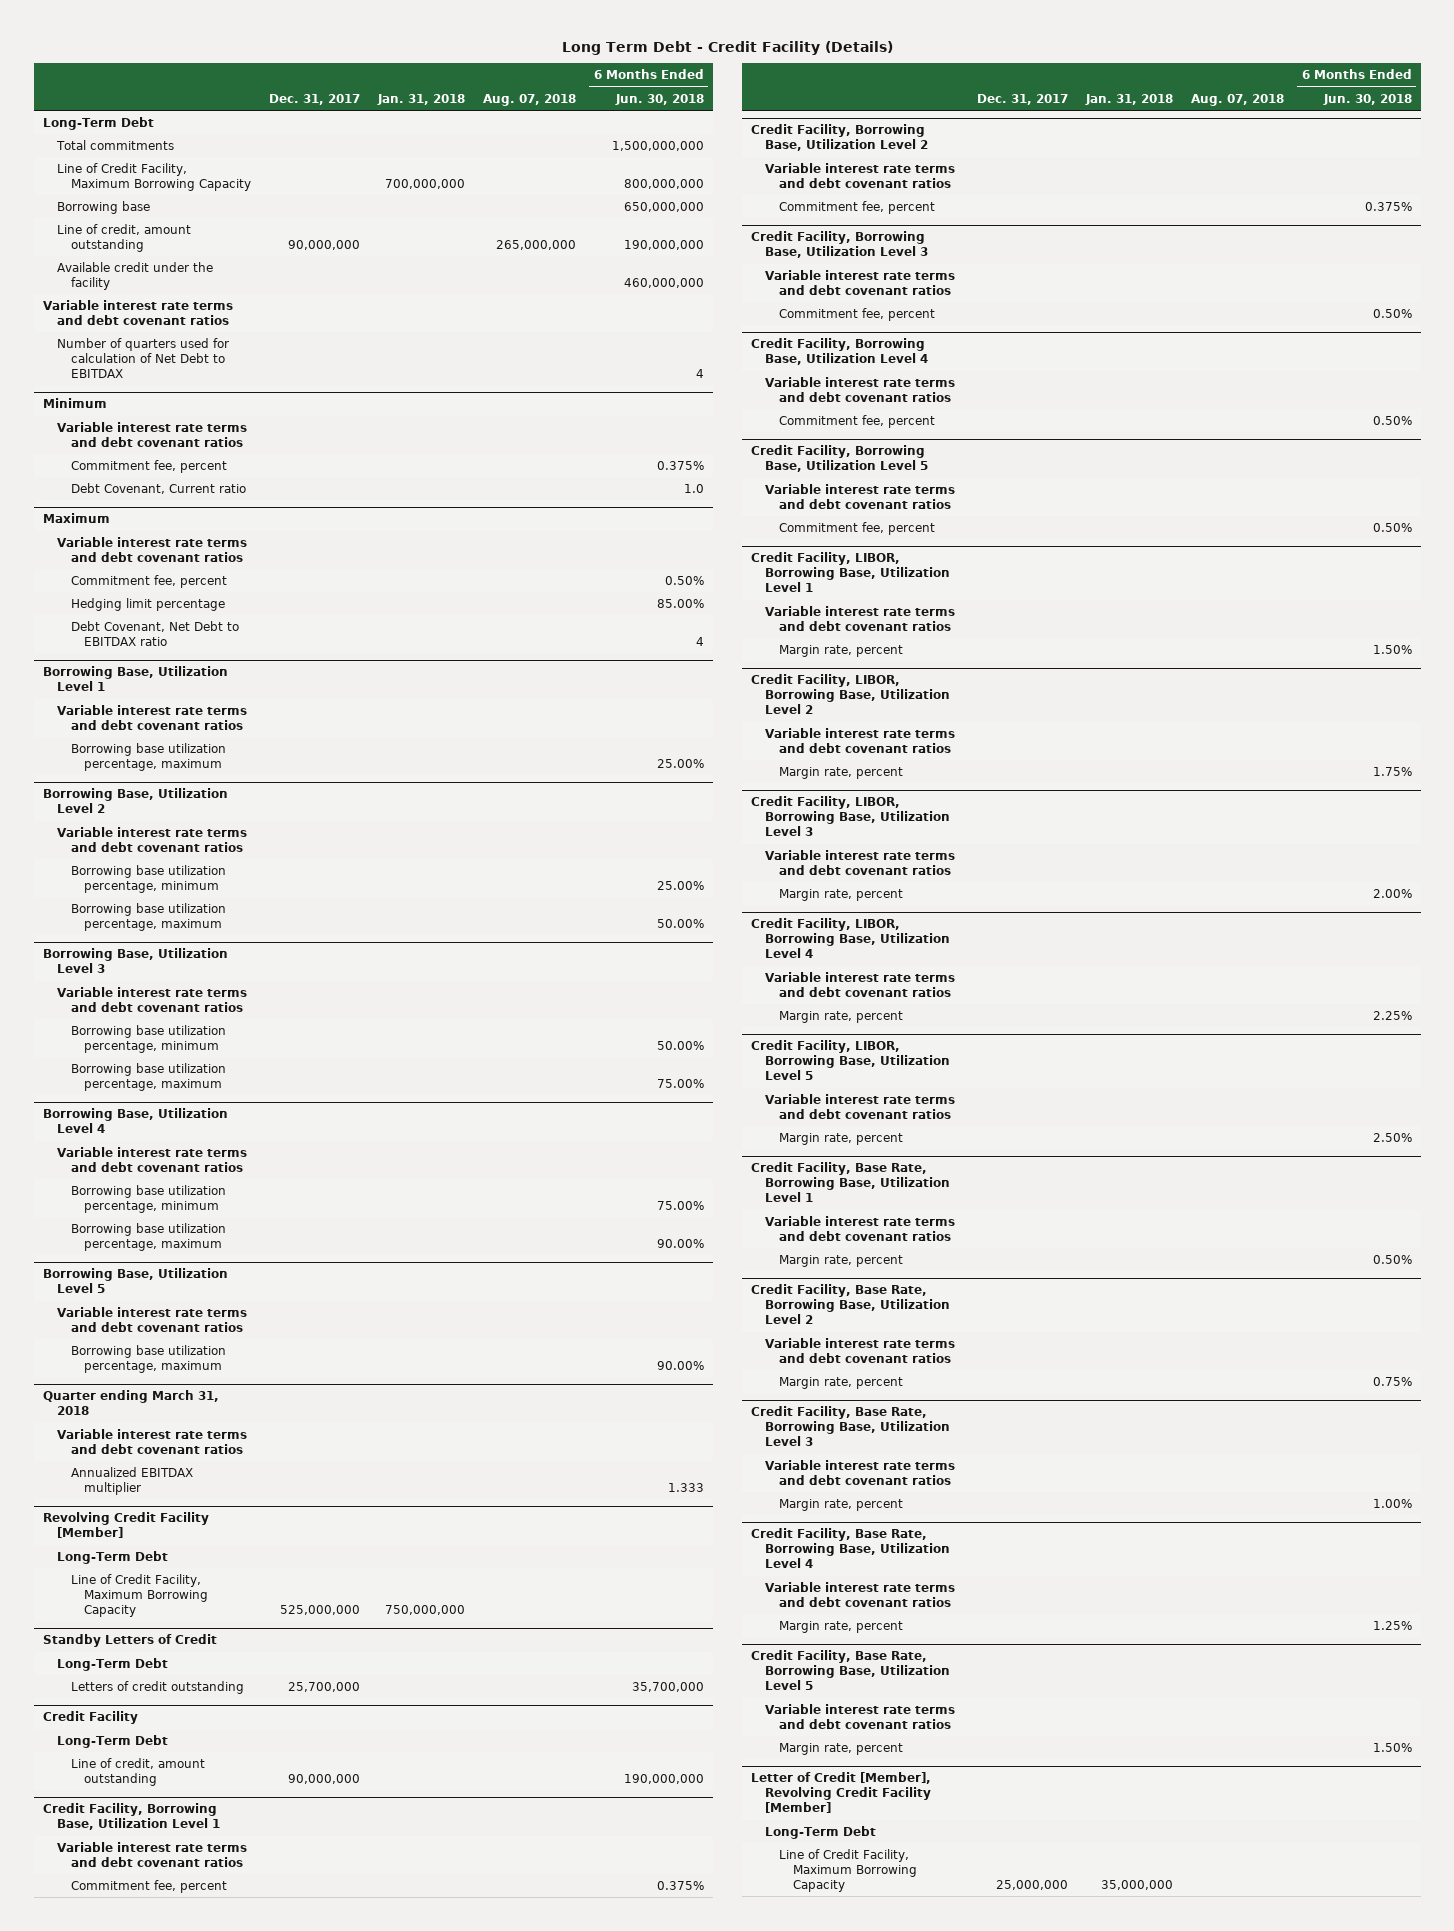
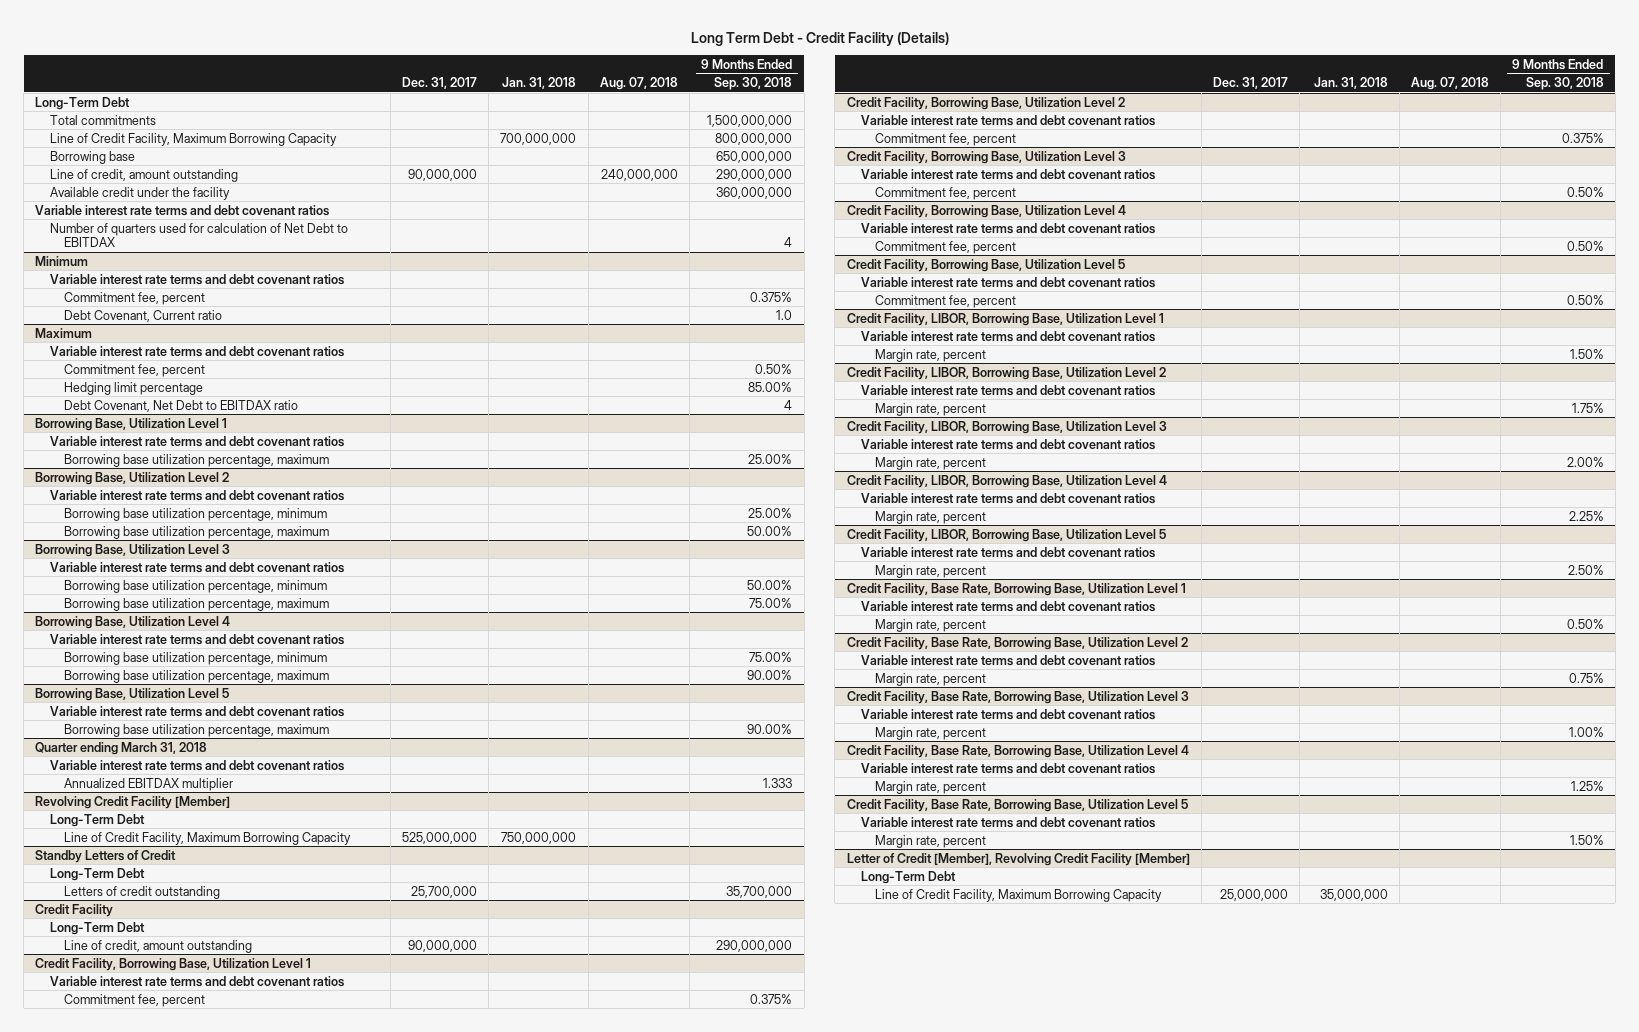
- | Dec. 31, 2017 | Jan. 31, 2018 | Aug. 07, 2018 | 6 Months Ended Jun. 30, 2018
+ | Dec. 31, 2017 | Jan. 31, 2018 | Aug. 07, 2018 | 9 Months Ended Sep. 30, 2018
- Line of credit, amount outstanding | 90,000,000 | | 265,000,000 | 190,000,000
+ Line of credit, amount outstanding | 90,000,000 | | 240,000,000 | 290,000,000

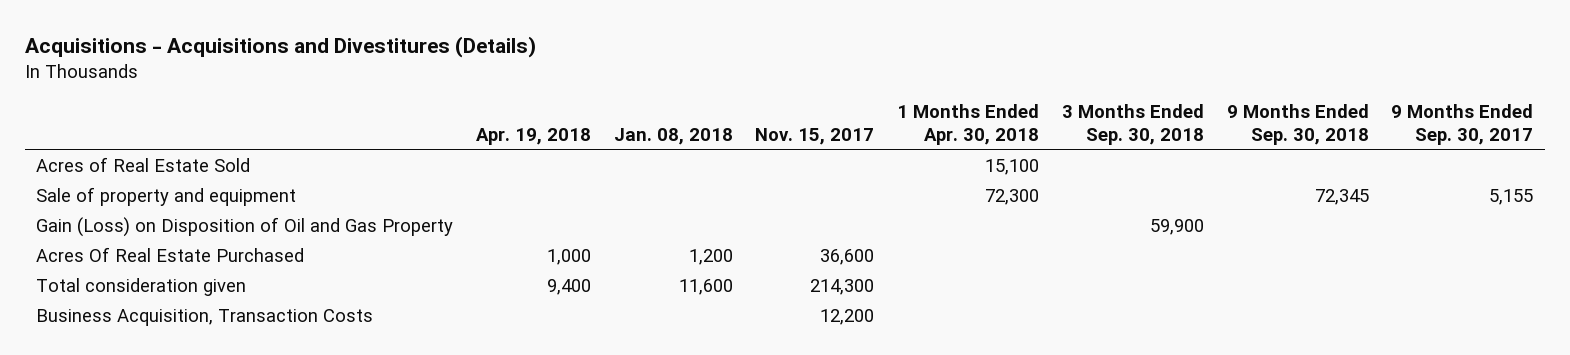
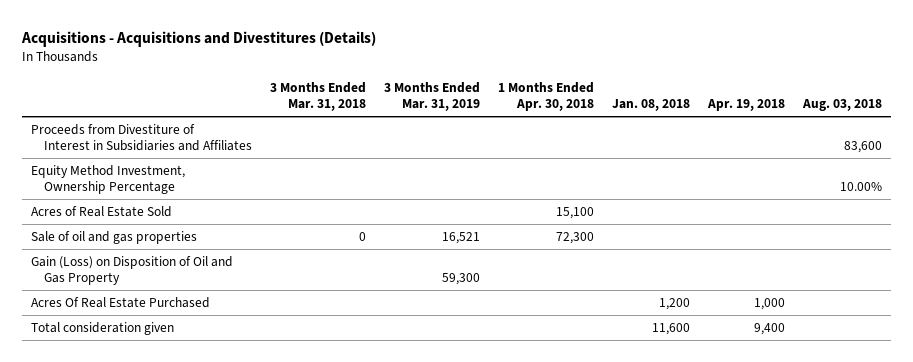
- | Apr. 19, 2018 | Jan. 08, 2018 | Nov. 15, 2017 | 1 Months Ended Apr. 30, 2018 | 3 Months Ended Sep. 30, 2018 | 9 Months Ended Sep. 30, 2018 | 9 Months Ended Sep. 30, 2017
+ | 3 Months Ended Mar. 31, 2018 | 3 Months Ended Mar. 31, 2019 | 1 Months Ended Apr. 30, 2018 | Jan. 08, 2018 | Apr. 19, 2018 | Aug. 03, 2018
+ Proceeds from Divestiture of Interest in Subsidiaries and Affiliates | | | | | | 83,600
+ Equity Method Investment, Ownership Percentage | | | | | | 10.00%
- Sale of property and equipment | | | | 72,300 | | 72,345 | 5,155
+ Sale of oil and gas properties | 0 | 16,521 | 72,300 | | |
- Business Acquisition, Transaction Costs | | | 12,200 | | | |

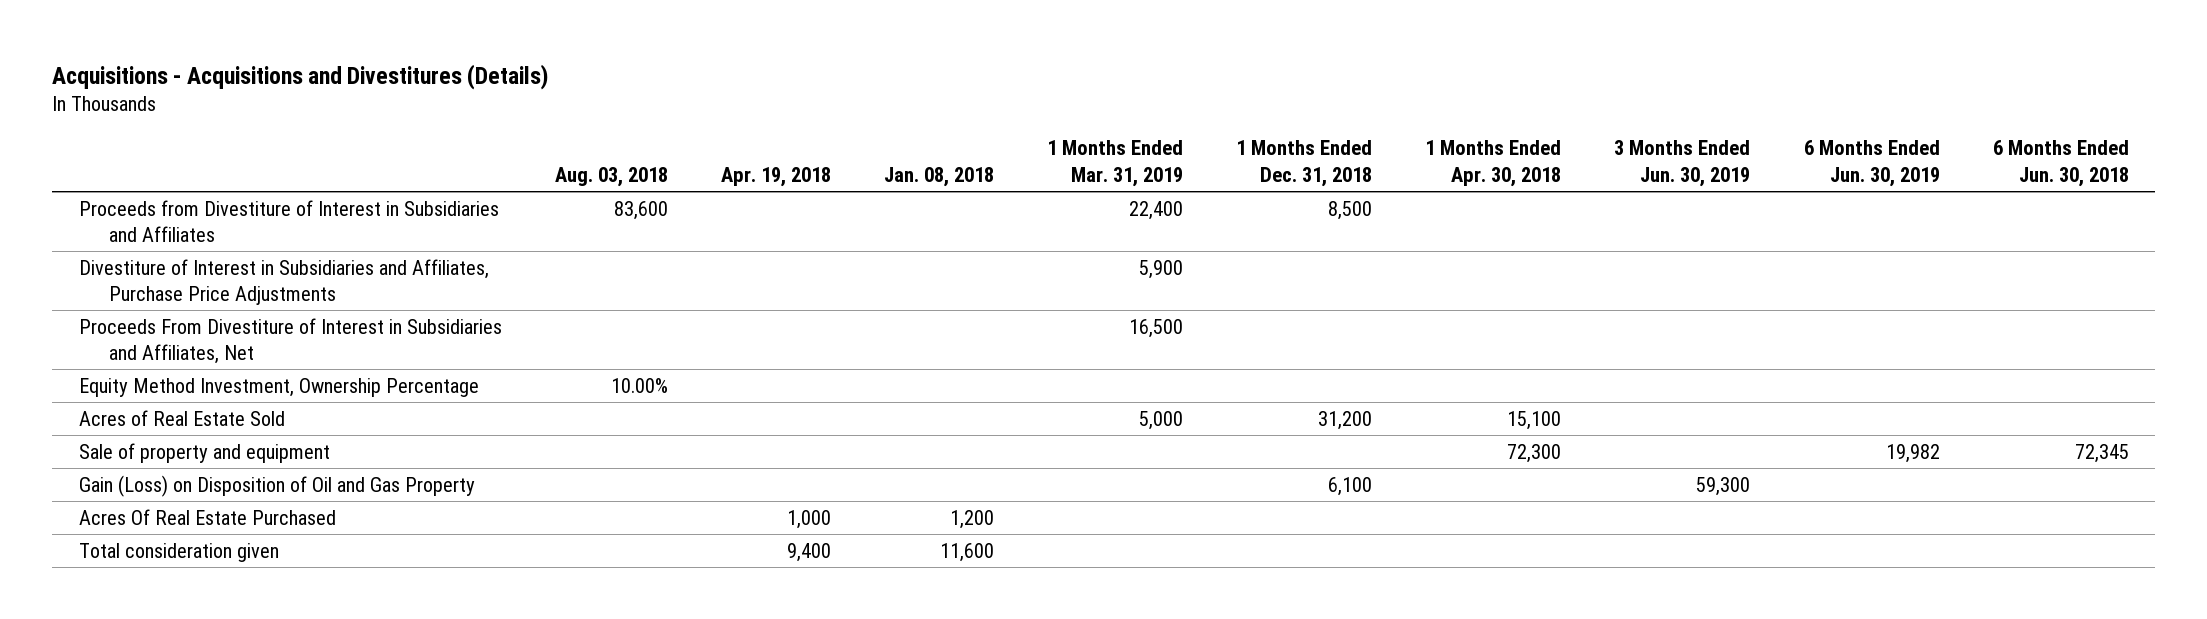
- | 3 Months Ended Mar. 31, 2018 | 3 Months Ended Mar. 31, 2019 | 1 Months Ended Apr. 30, 2018 | Jan. 08, 2018 | Apr. 19, 2018 | Aug. 03, 2018
+ | Aug. 03, 2018 | Apr. 19, 2018 | Jan. 08, 2018 | 1 Months Ended Mar. 31, 2019 | 1 Months Ended Dec. 31, 2018 | 1 Months Ended Apr. 30, 2018 | 3 Months Ended Jun. 30, 2019 | 6 Months Ended Jun. 30, 2019 | 6 Months Ended Jun. 30, 2018
+ Divestiture of Interest in Subsidiaries and Affiliates, Purchase Price Adjustments | | | | 5,900 | | | | |
+ Proceeds From Divestiture of Interest in Subsidiaries and Affiliates, Net | | | | 16,500 | | | | |
- Sale of oil and gas properties | 0 | 16,521 | 72,300 | | |
+ Sale of property and equipment | | | | | | 72,300 | | 19,982 | 72,345

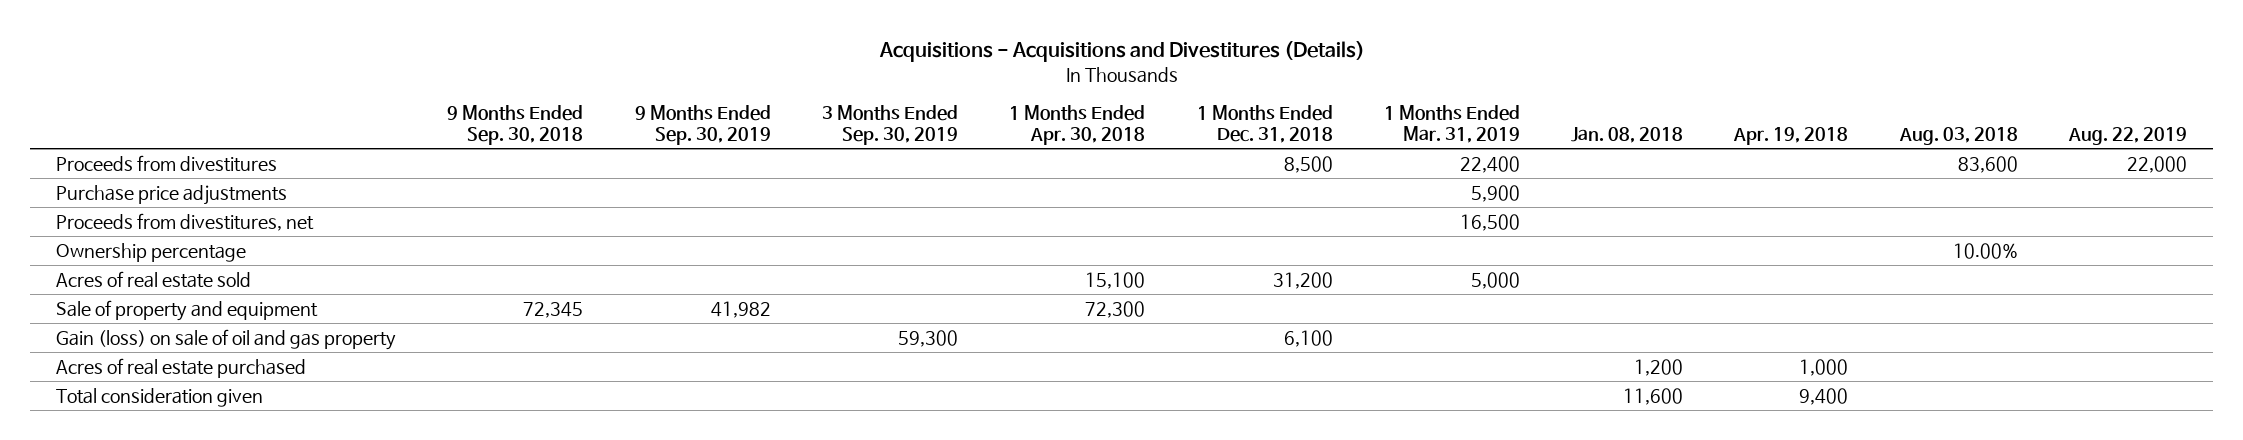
- | Aug. 03, 2018 | Apr. 19, 2018 | Jan. 08, 2018 | 1 Months Ended Mar. 31, 2019 | 1 Months Ended Dec. 31, 2018 | 1 Months Ended Apr. 30, 2018 | 3 Months Ended Jun. 30, 2019 | 6 Months Ended Jun. 30, 2019 | 6 Months Ended Jun. 30, 2018
+ | 9 Months Ended Sep. 30, 2018 | 9 Months Ended Sep. 30, 2019 | 3 Months Ended Sep. 30, 2019 | 1 Months Ended Apr. 30, 2018 | 1 Months Ended Dec. 31, 2018 | 1 Months Ended Mar. 31, 2019 | Jan. 08, 2018 | Apr. 19, 2018 | Aug. 03, 2018 | Aug. 22, 2019
- Proceeds from Divestiture of Interest in Subsidiaries and Affiliates | 83,600 | | | 22,400 | 8,500 | | | |
- Divestiture of Interest in Subsidiaries and Affiliates, Purchase Price Adjustments | | | | 5,900 | | | | |
- Proceeds From Divestiture of Interest in Subsidiaries and Affiliates, Net | | | | 16,500 | | | | |
- Equity Method Investment, Ownership Percentage | 10.00% | | | | | | | |
- Acres of Real Estate Sold | | | | 5,000 | 31,200 | 15,100 | | |
+ Proceeds from divestitures | | | | | 8,500 | 22,400 | | | 83,600 | 22,000
+ Purchase price adjustments | | | | | | 5,900 | | | |
+ Proceeds from divestitures, net | | | | | | 16,500 | | | |
+ Ownership percentage | | | | | | | | | 10.00% |
+ Acres of real estate sold | | | | 15,100 | 31,200 | 5,000 | | | |
- Gain (Loss) on Disposition of Oil and Gas Property | | | | | 6,100 | | 59,300 | |
- Acres Of Real Estate Purchased | | 1,000 | 1,200 | | | | | |
+ Gain (loss) on sale of oil and gas property | | | 59,300 | | 6,100 | | | | |
+ Acres of real estate purchased | | | | | | | 1,200 | 1,000 | |

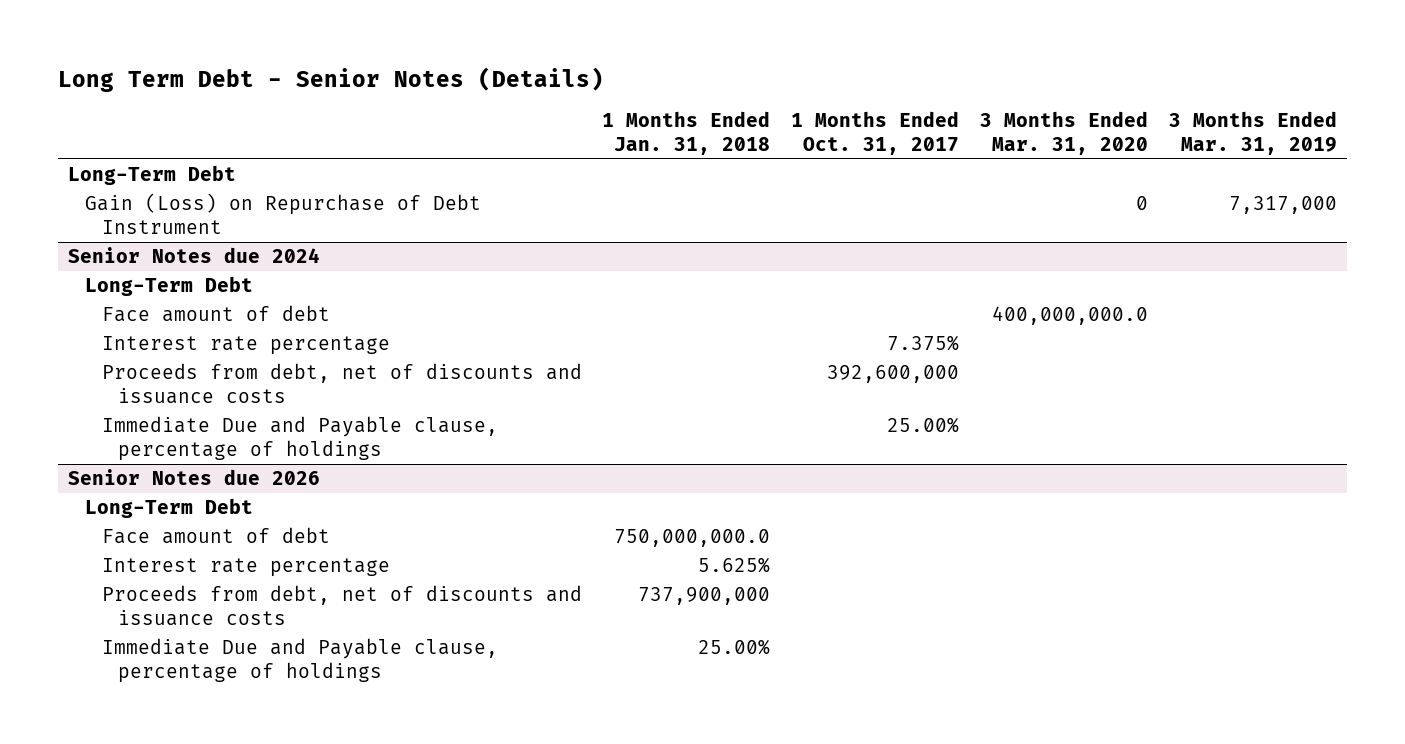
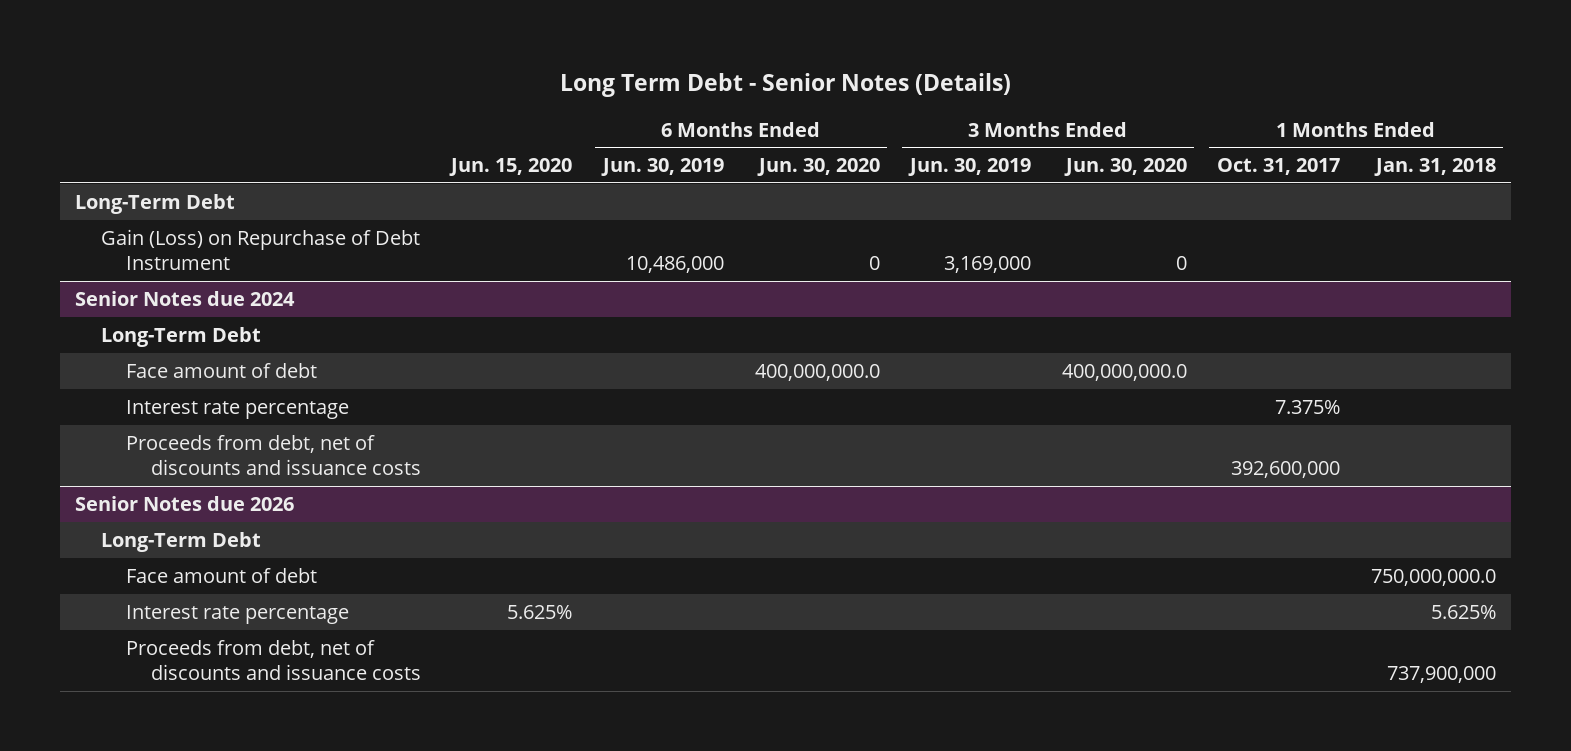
- | 1 Months Ended Jan. 31, 2018 | 1 Months Ended Oct. 31, 2017 | 3 Months Ended Mar. 31, 2020 | 3 Months Ended Mar. 31, 2019
+ | Jun. 15, 2020 | 6 Months Ended Jun. 30, 2019 | 6 Months Ended Jun. 30, 2020 | 3 Months Ended Jun. 30, 2019 | 3 Months Ended Jun. 30, 2020 | 1 Months Ended Oct. 31, 2017 | 1 Months Ended Jan. 31, 2018
@ Senior Notes due 2024
- Immediate Due and Payable clause, percentage of holdings | | 25.00% | |
@ Senior Notes due 2026
- Immediate Due and Payable clause, percentage of holdings | 25.00% | | |

